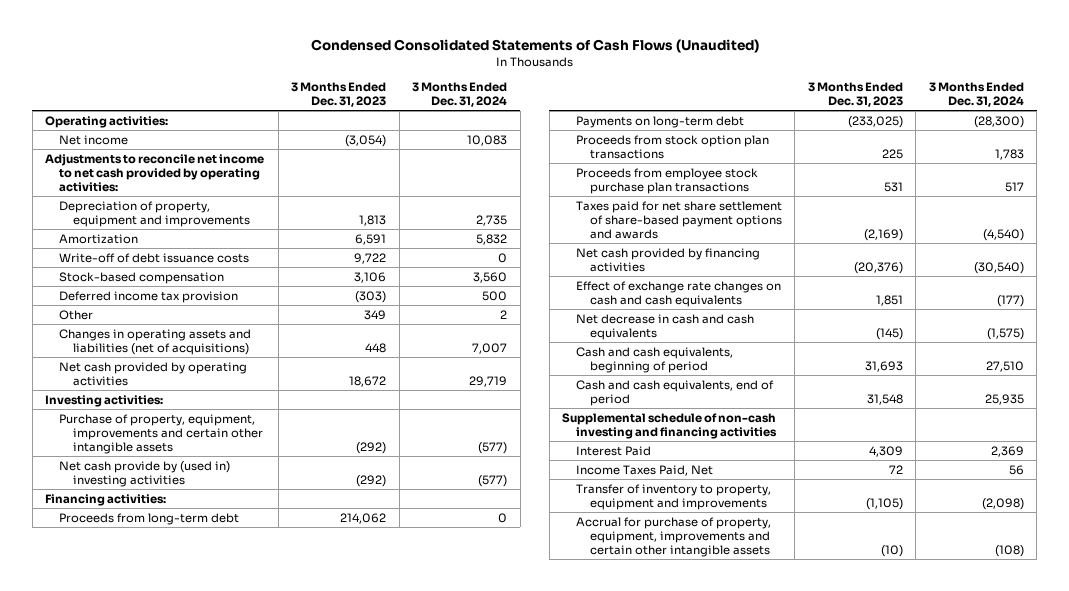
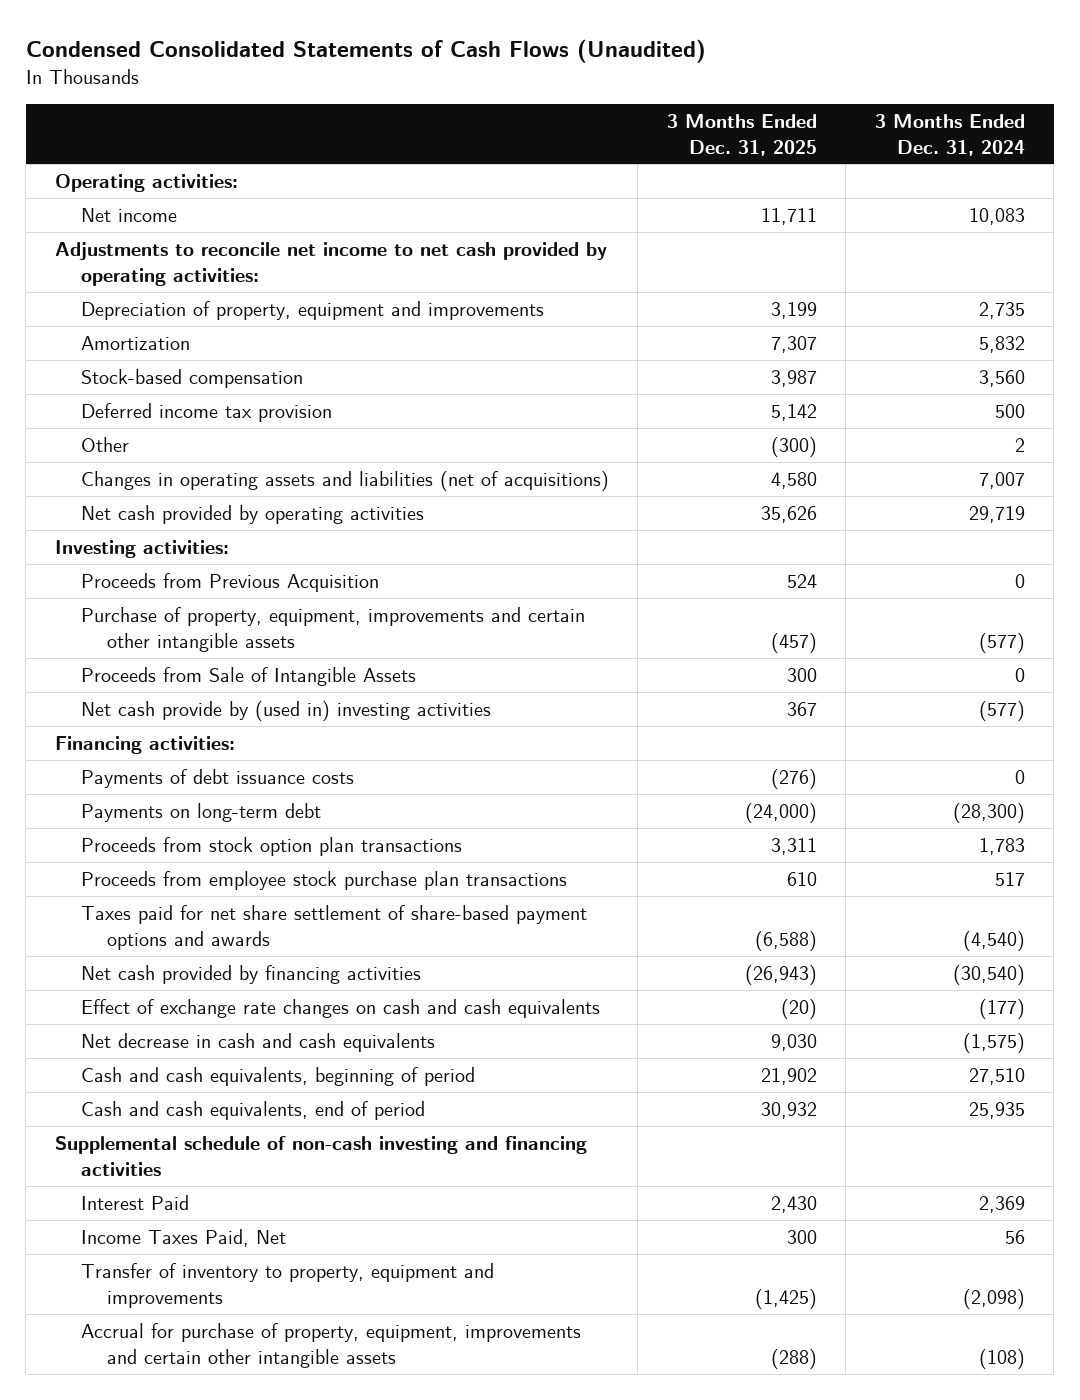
- | 3 Months Ended Dec. 31, 2023 | 3 Months Ended Dec. 31, 2024
+ | 3 Months Ended Dec. 31, 2025 | 3 Months Ended Dec. 31, 2024
- Write-off of debt issuance costs | 9,722 | 0
+ Proceeds from Previous Acquisition | 524 | 0
+ Proceeds from Sale of Intangible Assets | 300 | 0
- Proceeds from long-term debt | 214,062 | 0
+ Payments of debt issuance costs | (276) | 0

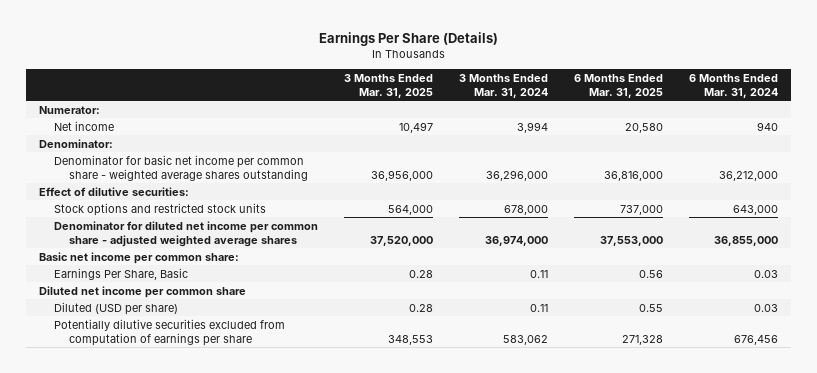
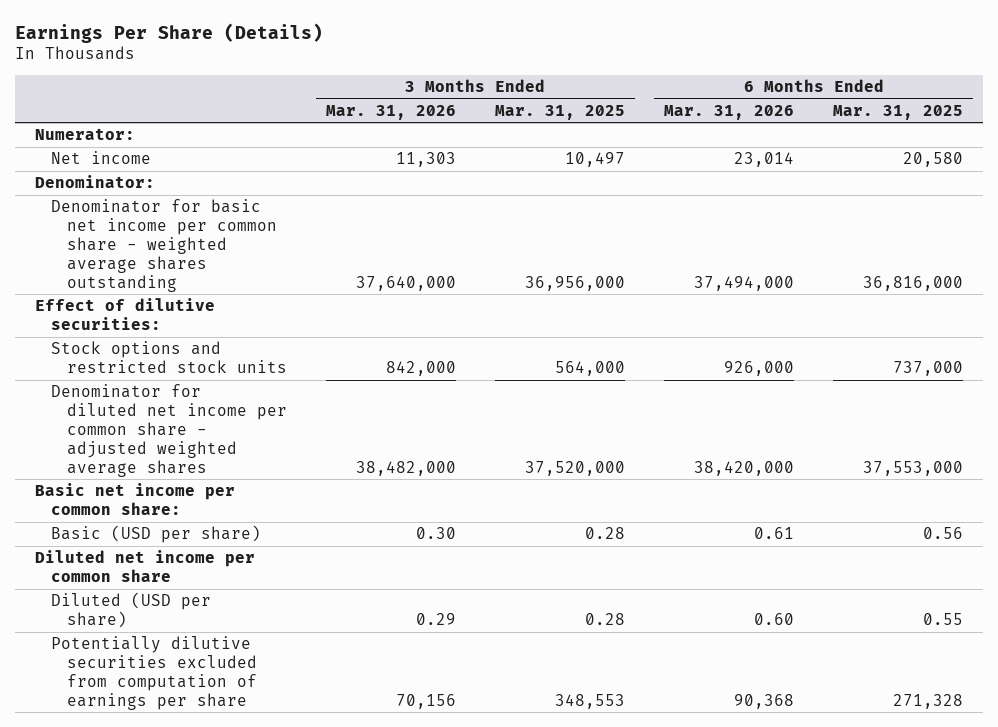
- | 3 Months Ended Mar. 31, 2025 | 3 Months Ended Mar. 31, 2024 | 6 Months Ended Mar. 31, 2025 | 6 Months Ended Mar. 31, 2024
+ | 3 Months Ended Mar. 31, 2026 | 3 Months Ended Mar. 31, 2025 | 6 Months Ended Mar. 31, 2026 | 6 Months Ended Mar. 31, 2025
- Earnings Per Share, Basic | 0.28 | 0.11 | 0.56 | 0.03
+ Basic (USD per share) | 0.30 | 0.28 | 0.61 | 0.56

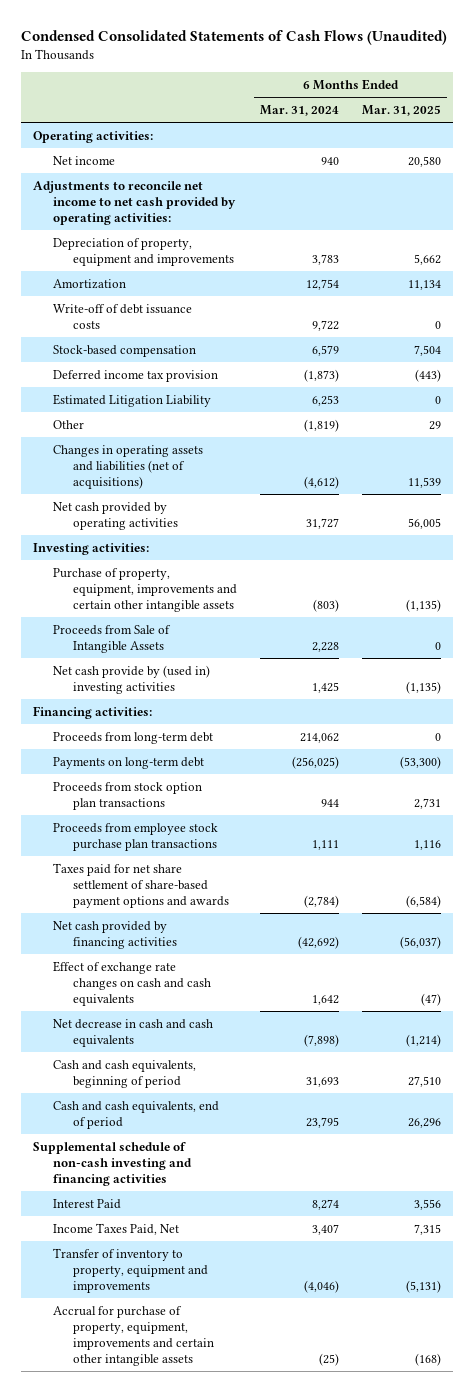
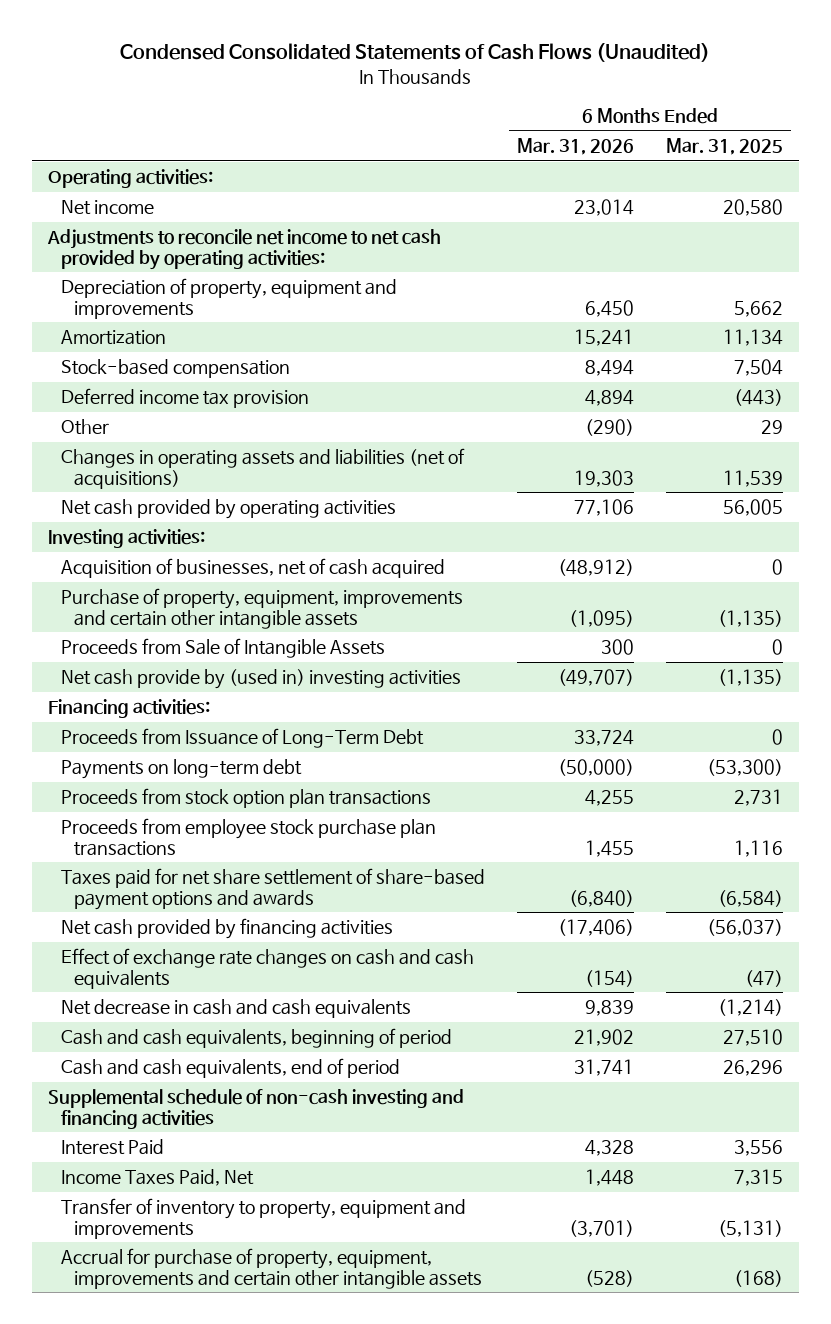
- | 6 Months Ended Mar. 31, 2024 | 6 Months Ended Mar. 31, 2025
+ | 6 Months Ended Mar. 31, 2026 | 6 Months Ended Mar. 31, 2025
- Write-off of debt issuance costs | 9,722 | 0
- Estimated Litigation Liability | 6,253 | 0
+ Acquisition of businesses, net of cash acquired | (48,912) | 0
- Proceeds from long-term debt | 214,062 | 0
+ Proceeds from Issuance of Long-Term Debt | 33,724 | 0

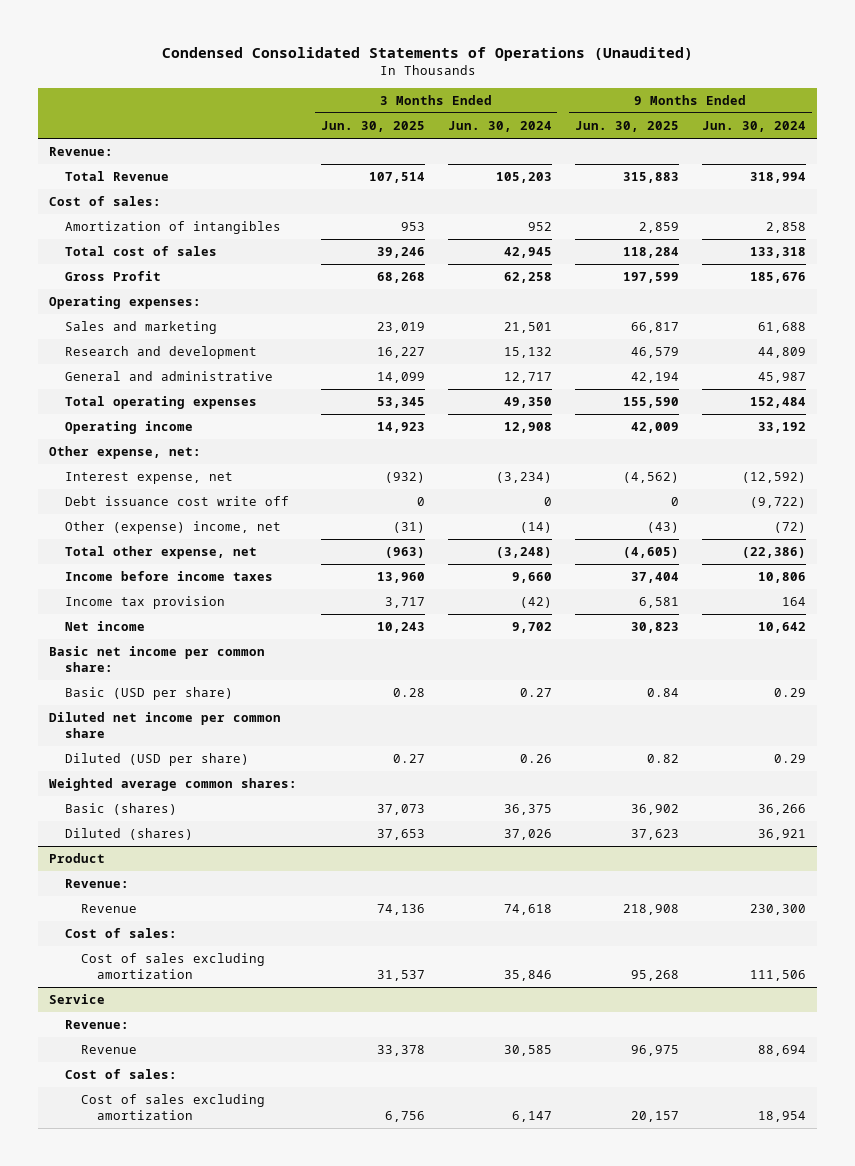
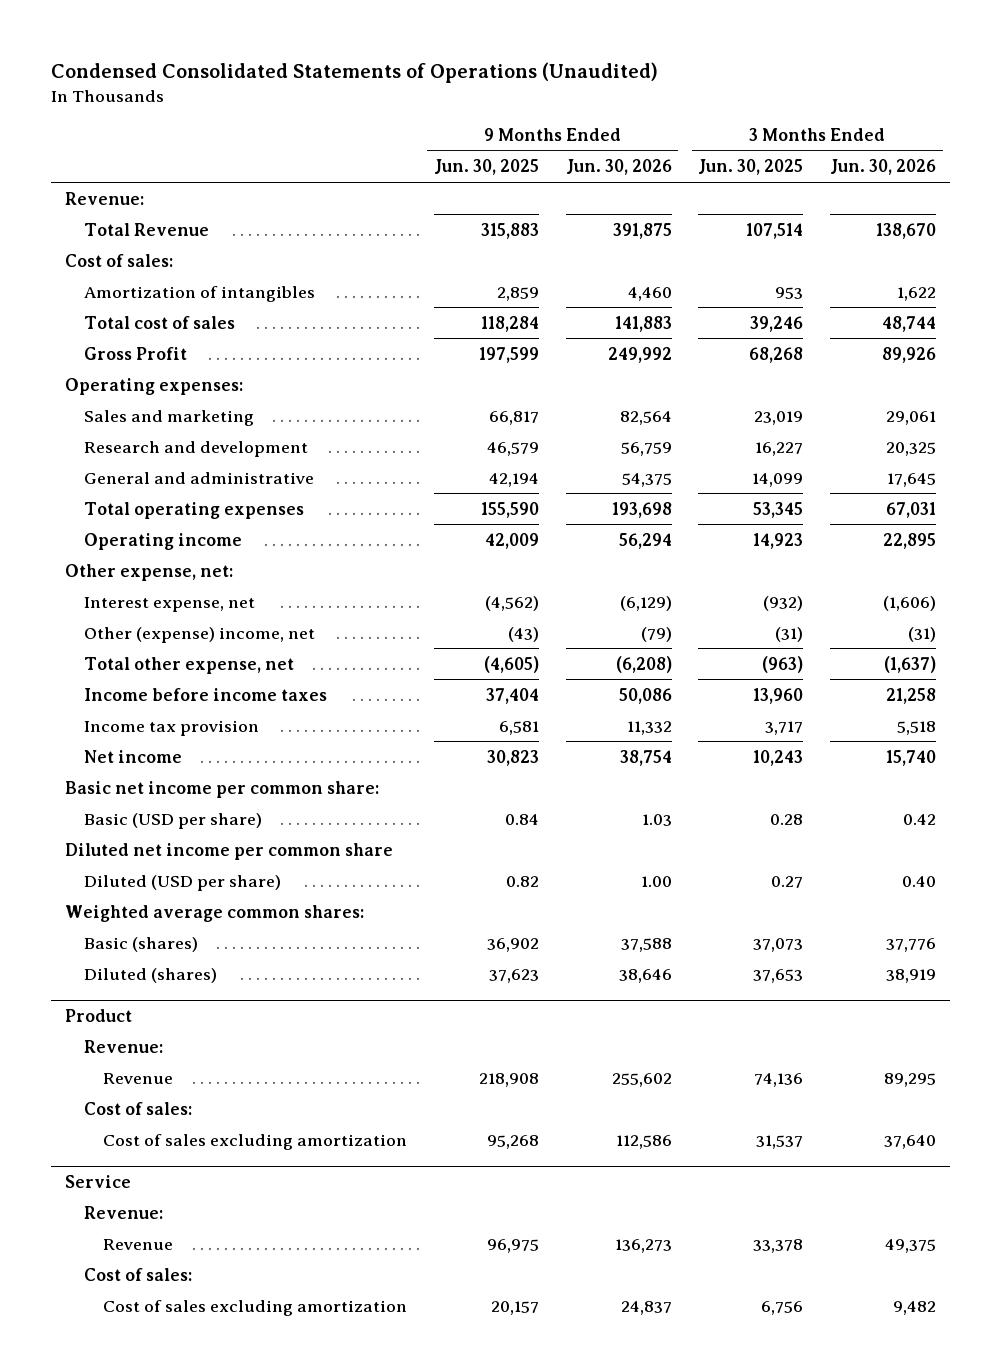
- | 3 Months Ended Jun. 30, 2025 | 3 Months Ended Jun. 30, 2024 | 9 Months Ended Jun. 30, 2025 | 9 Months Ended Jun. 30, 2024
+ | 9 Months Ended Jun. 30, 2025 | 9 Months Ended Jun. 30, 2026 | 3 Months Ended Jun. 30, 2025 | 3 Months Ended Jun. 30, 2026
- Debt issuance cost write off | 0 | 0 | 0 | (9,722)

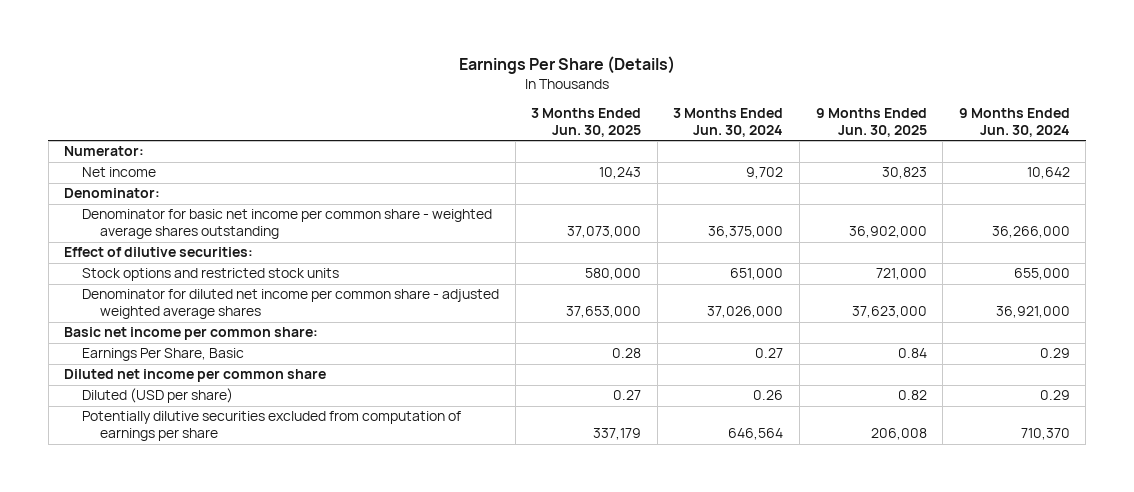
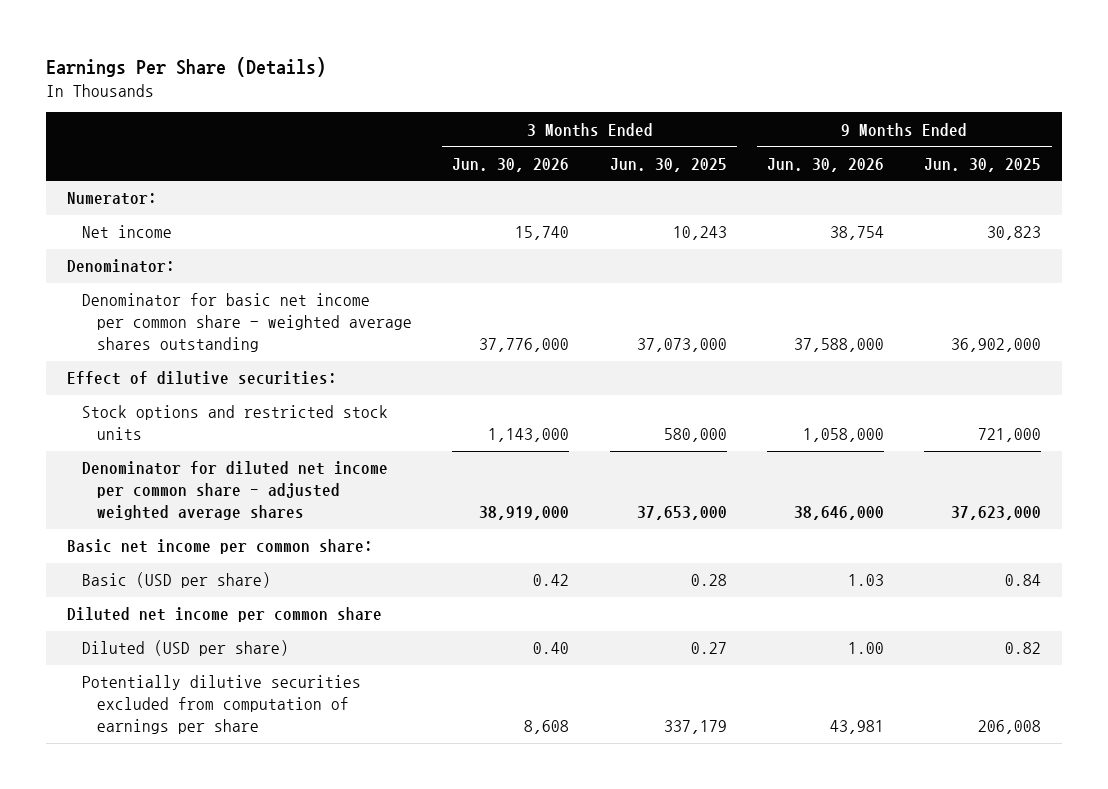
- | 3 Months Ended Jun. 30, 2025 | 3 Months Ended Jun. 30, 2024 | 9 Months Ended Jun. 30, 2025 | 9 Months Ended Jun. 30, 2024
+ | 3 Months Ended Jun. 30, 2026 | 3 Months Ended Jun. 30, 2025 | 9 Months Ended Jun. 30, 2026 | 9 Months Ended Jun. 30, 2025
- Earnings Per Share, Basic | 0.28 | 0.27 | 0.84 | 0.29
+ Basic (USD per share) | 0.42 | 0.28 | 1.03 | 0.84

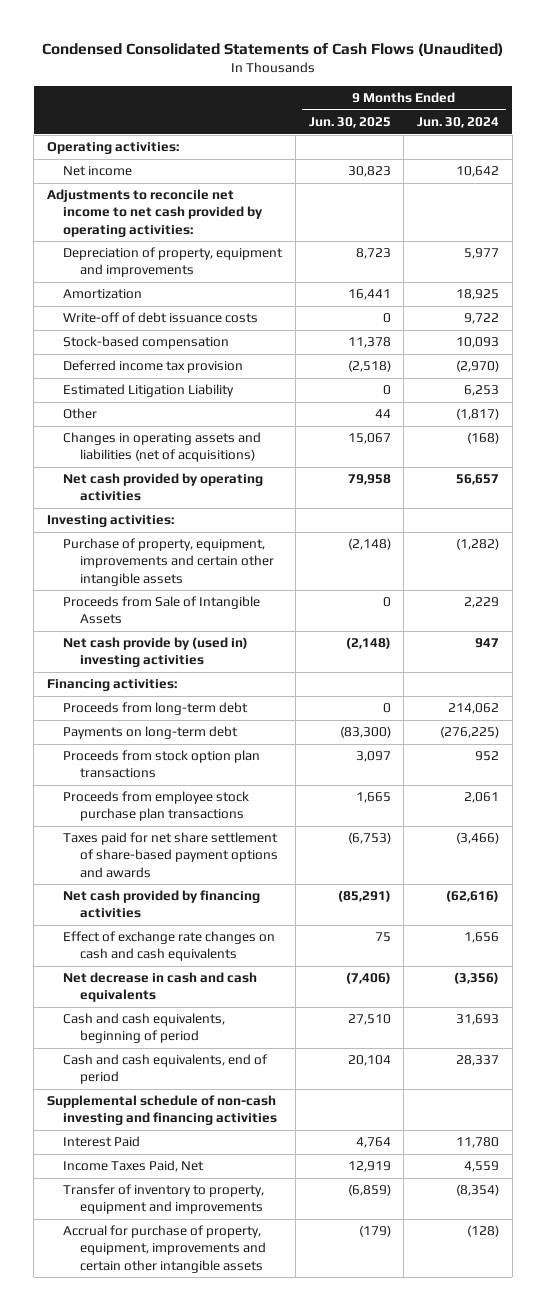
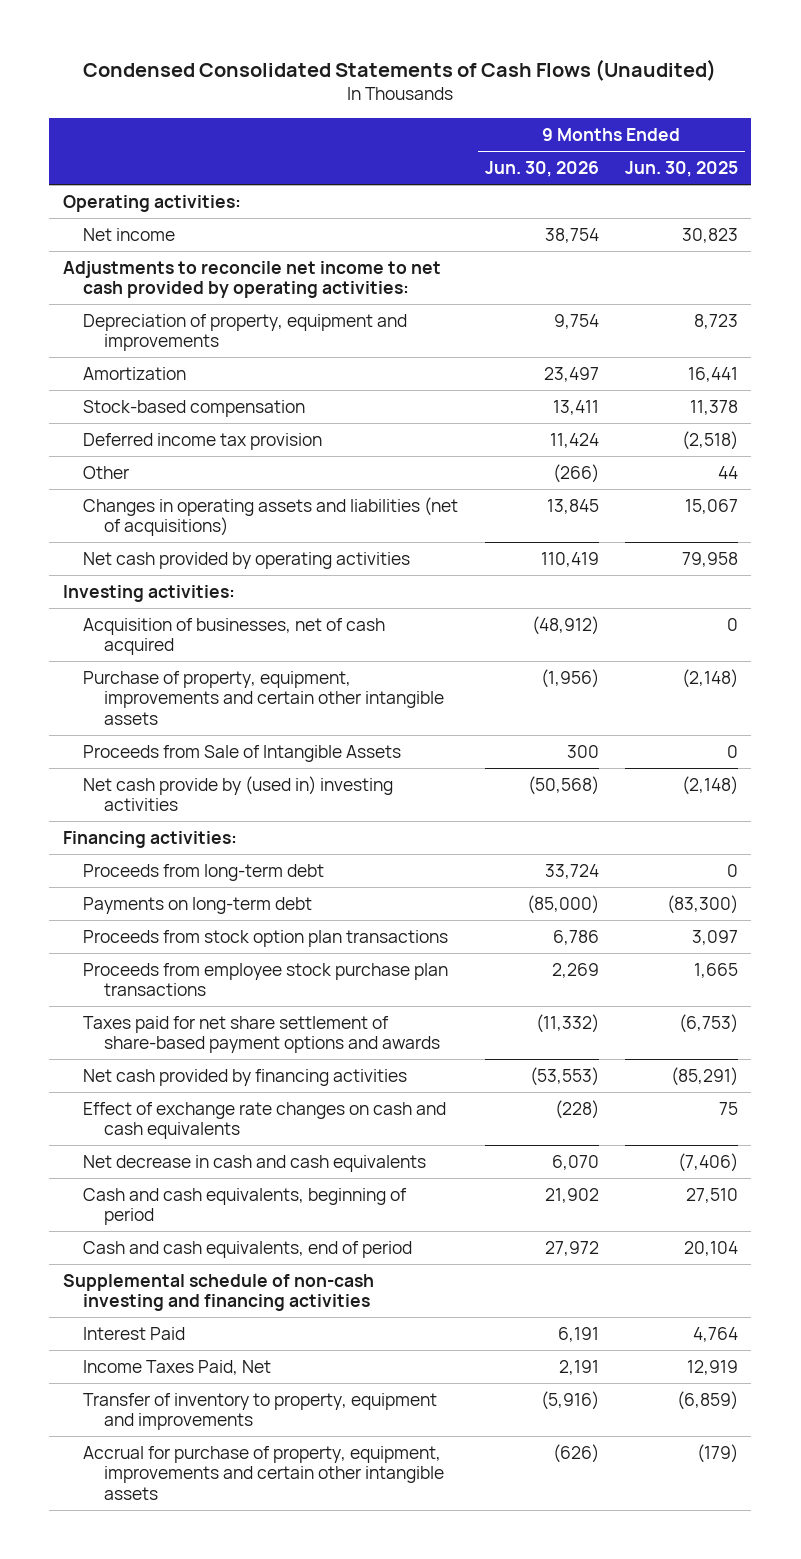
- | 9 Months Ended Jun. 30, 2025 | 9 Months Ended Jun. 30, 2024
+ | 9 Months Ended Jun. 30, 2026 | 9 Months Ended Jun. 30, 2025
- Write-off of debt issuance costs | 0 | 9,722
- Estimated Litigation Liability | 0 | 6,253
+ Acquisition of businesses, net of cash acquired | (48,912) | 0

